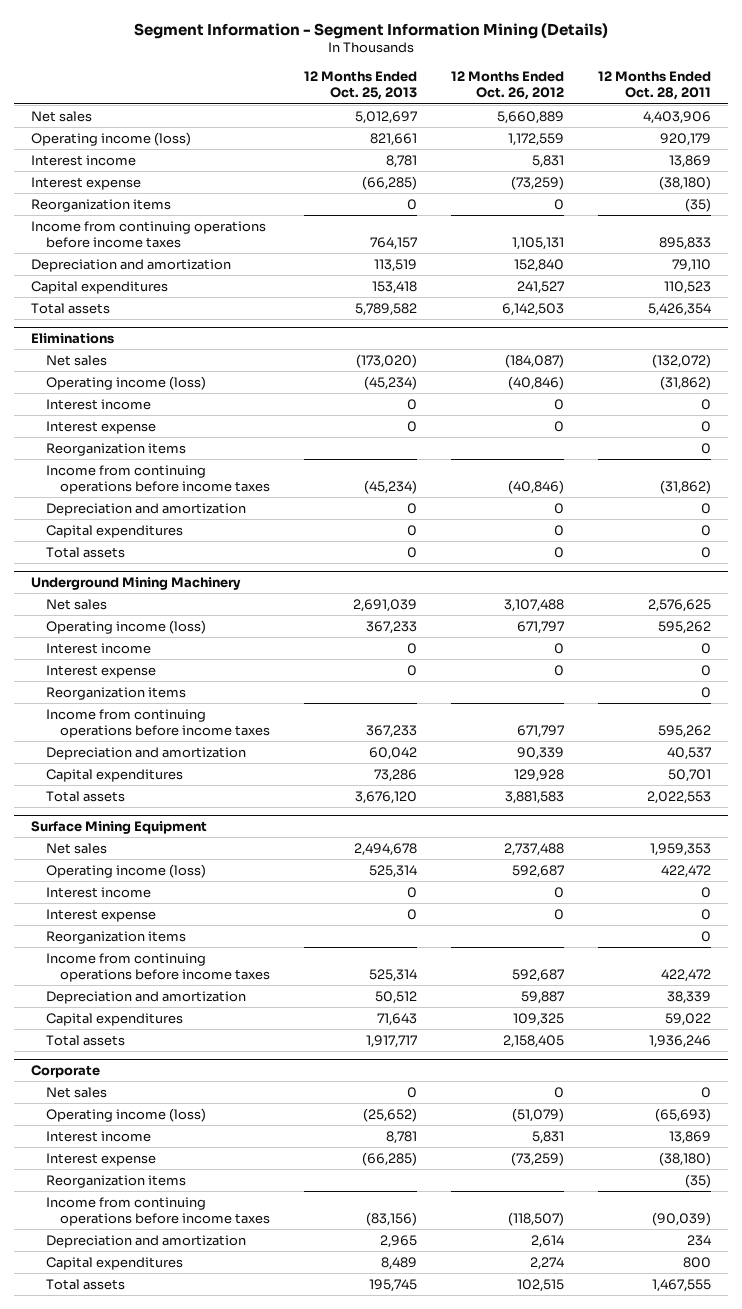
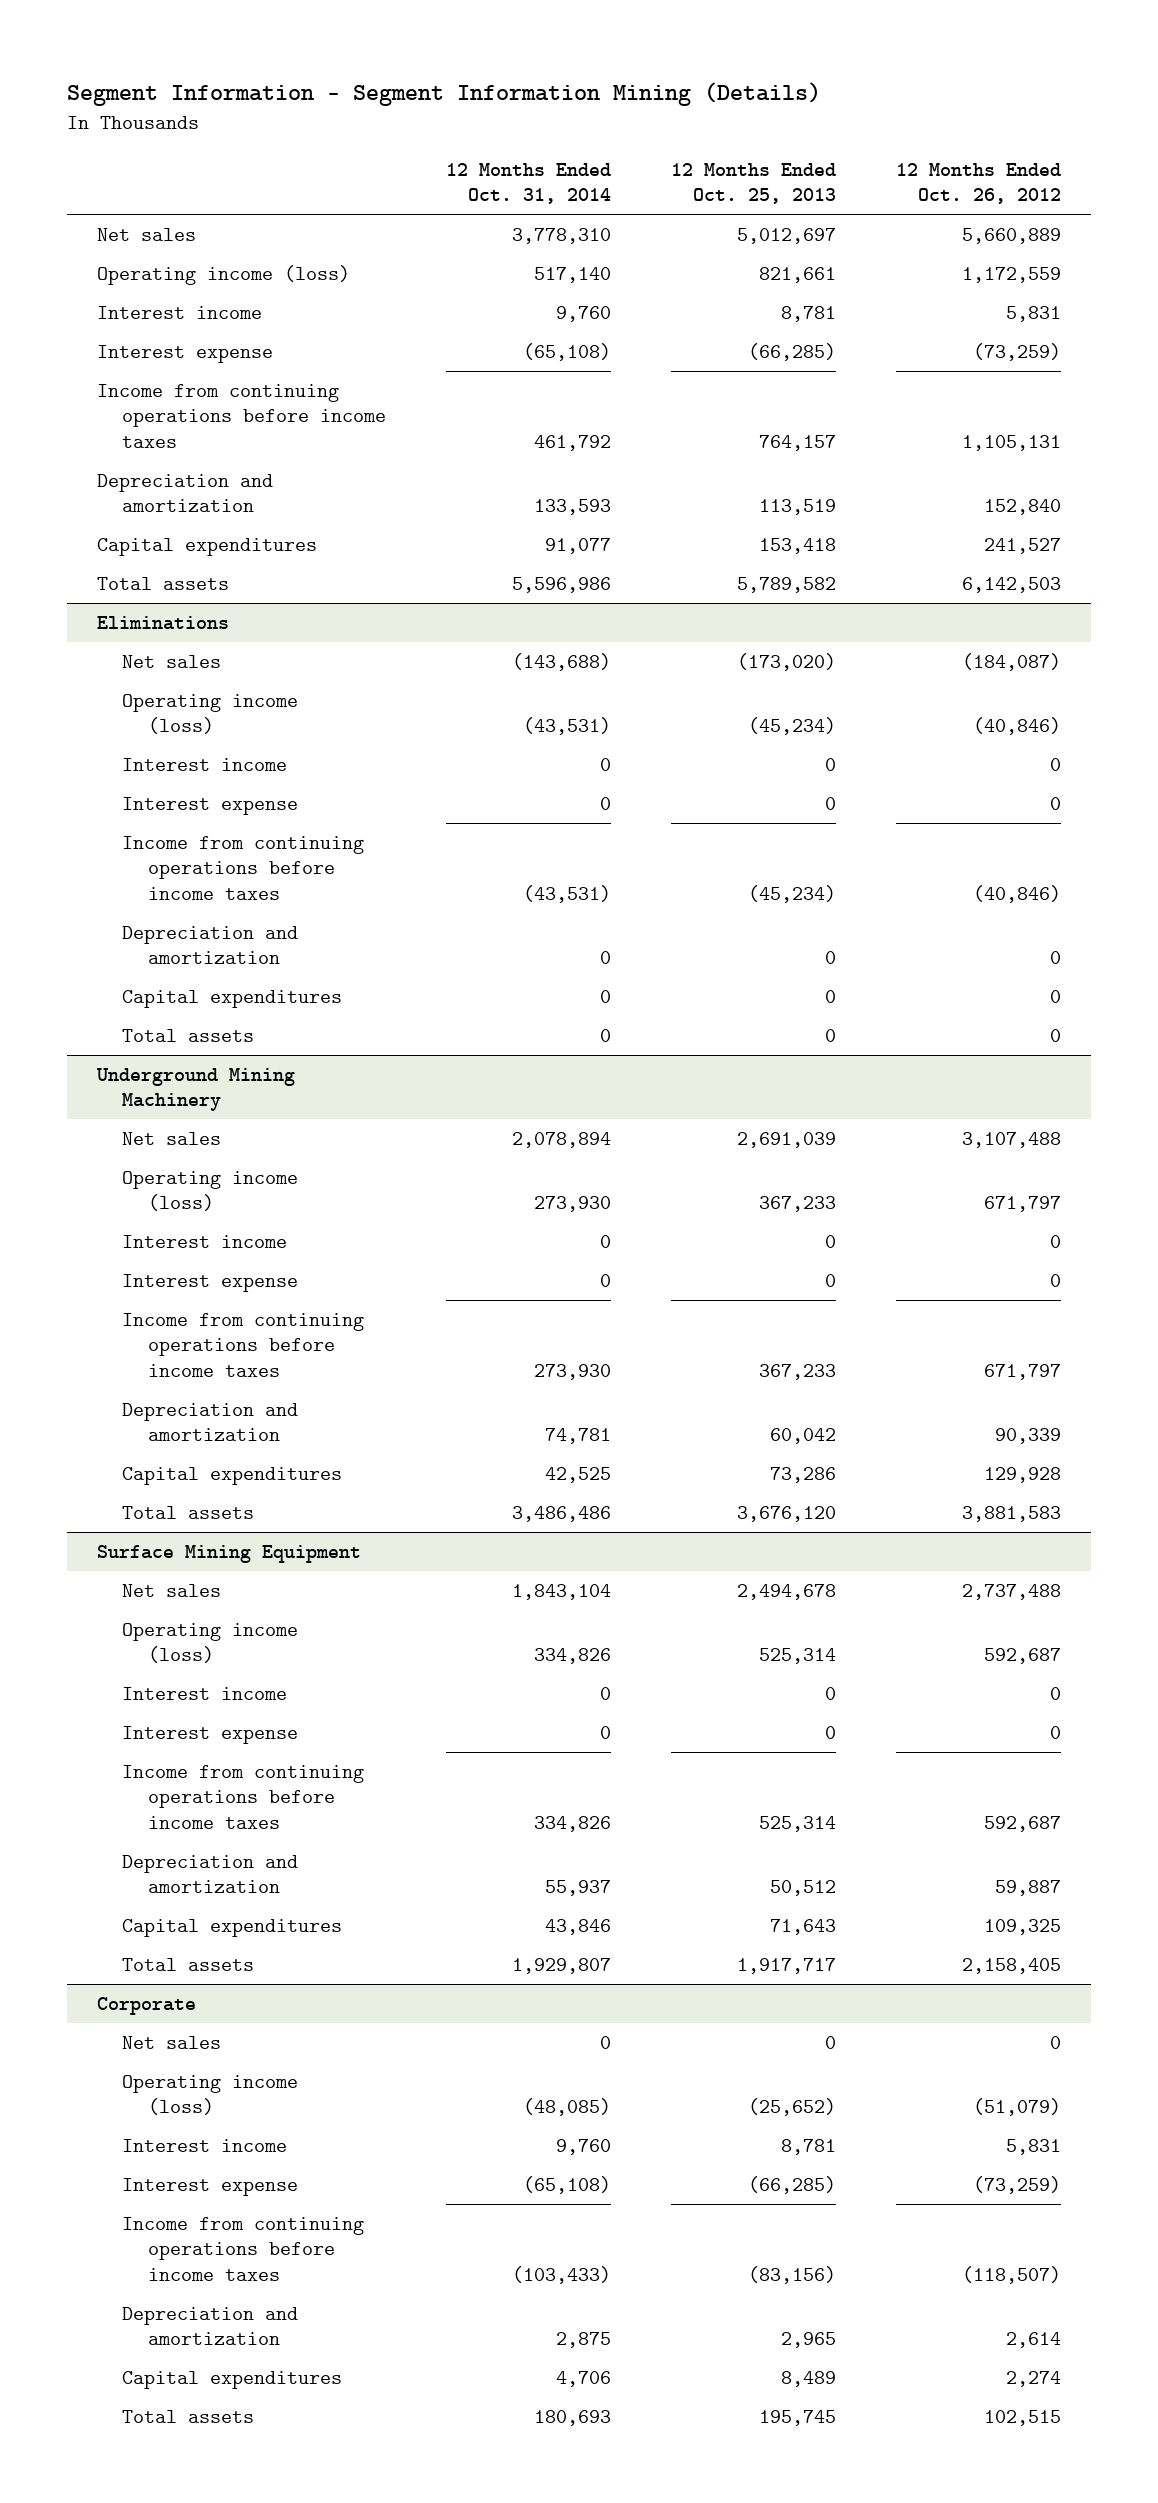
- | 12 Months Ended Oct. 25, 2013 | 12 Months Ended Oct. 26, 2012 | 12 Months Ended Oct. 28, 2011
+ | 12 Months Ended Oct. 31, 2014 | 12 Months Ended Oct. 25, 2013 | 12 Months Ended Oct. 26, 2012
- Reorganization items | 0 | 0 | (35)
@ Eliminations
- Reorganization items | | | 0
@ Underground Mining Machinery
- Reorganization items | | | 0
@ Surface Mining Equipment
- Reorganization items | | | 0
@ Corporate
- Reorganization items | | | (35)

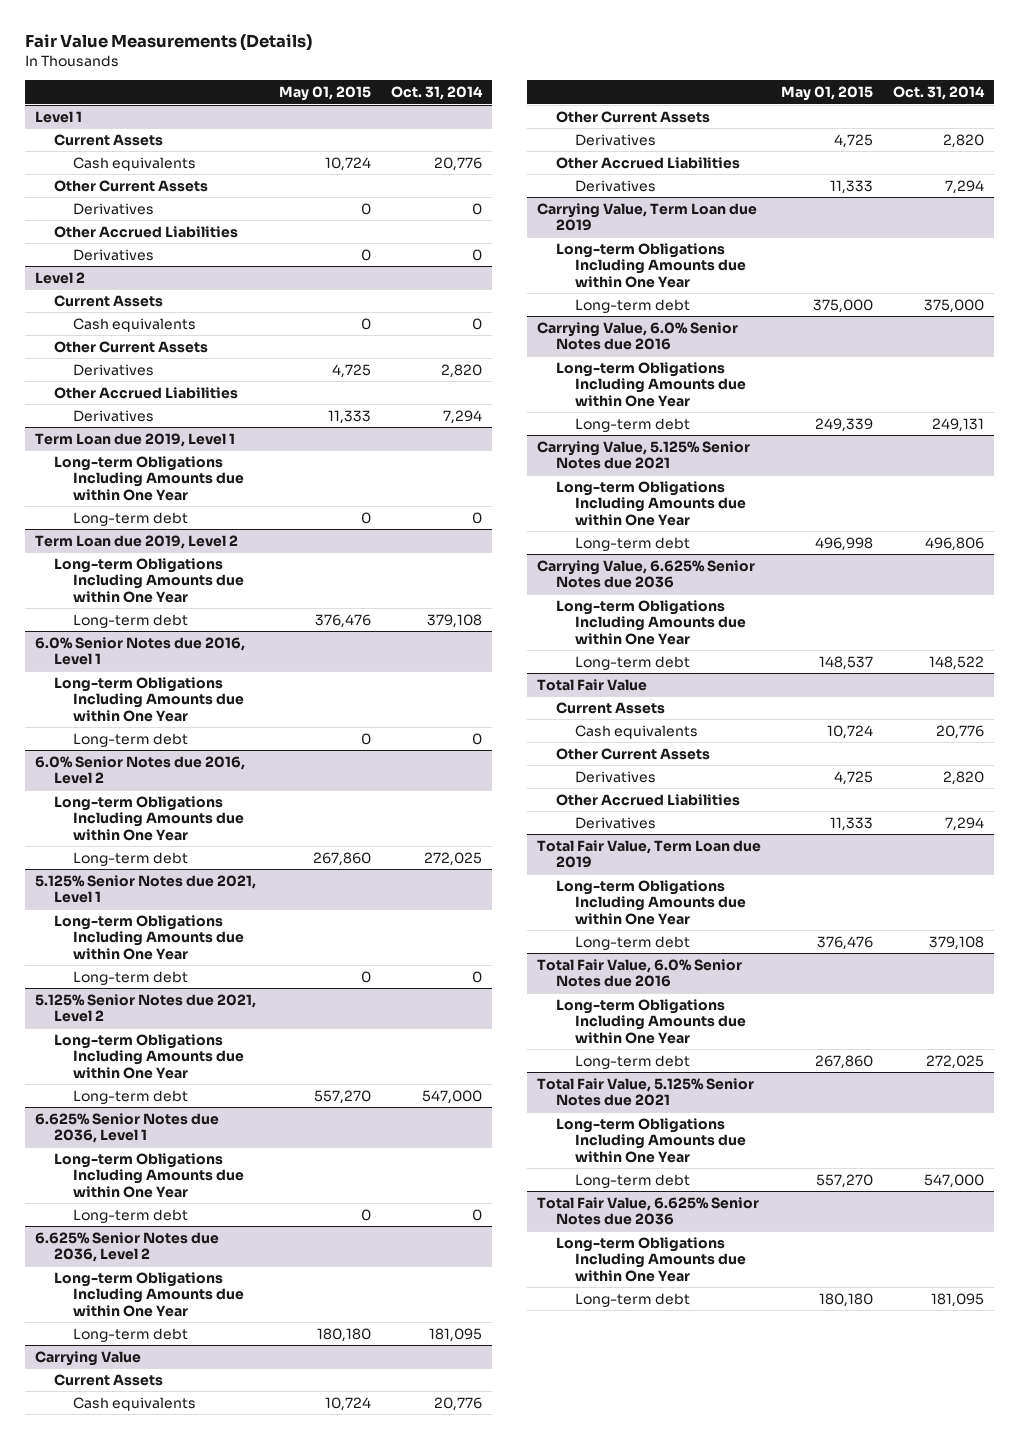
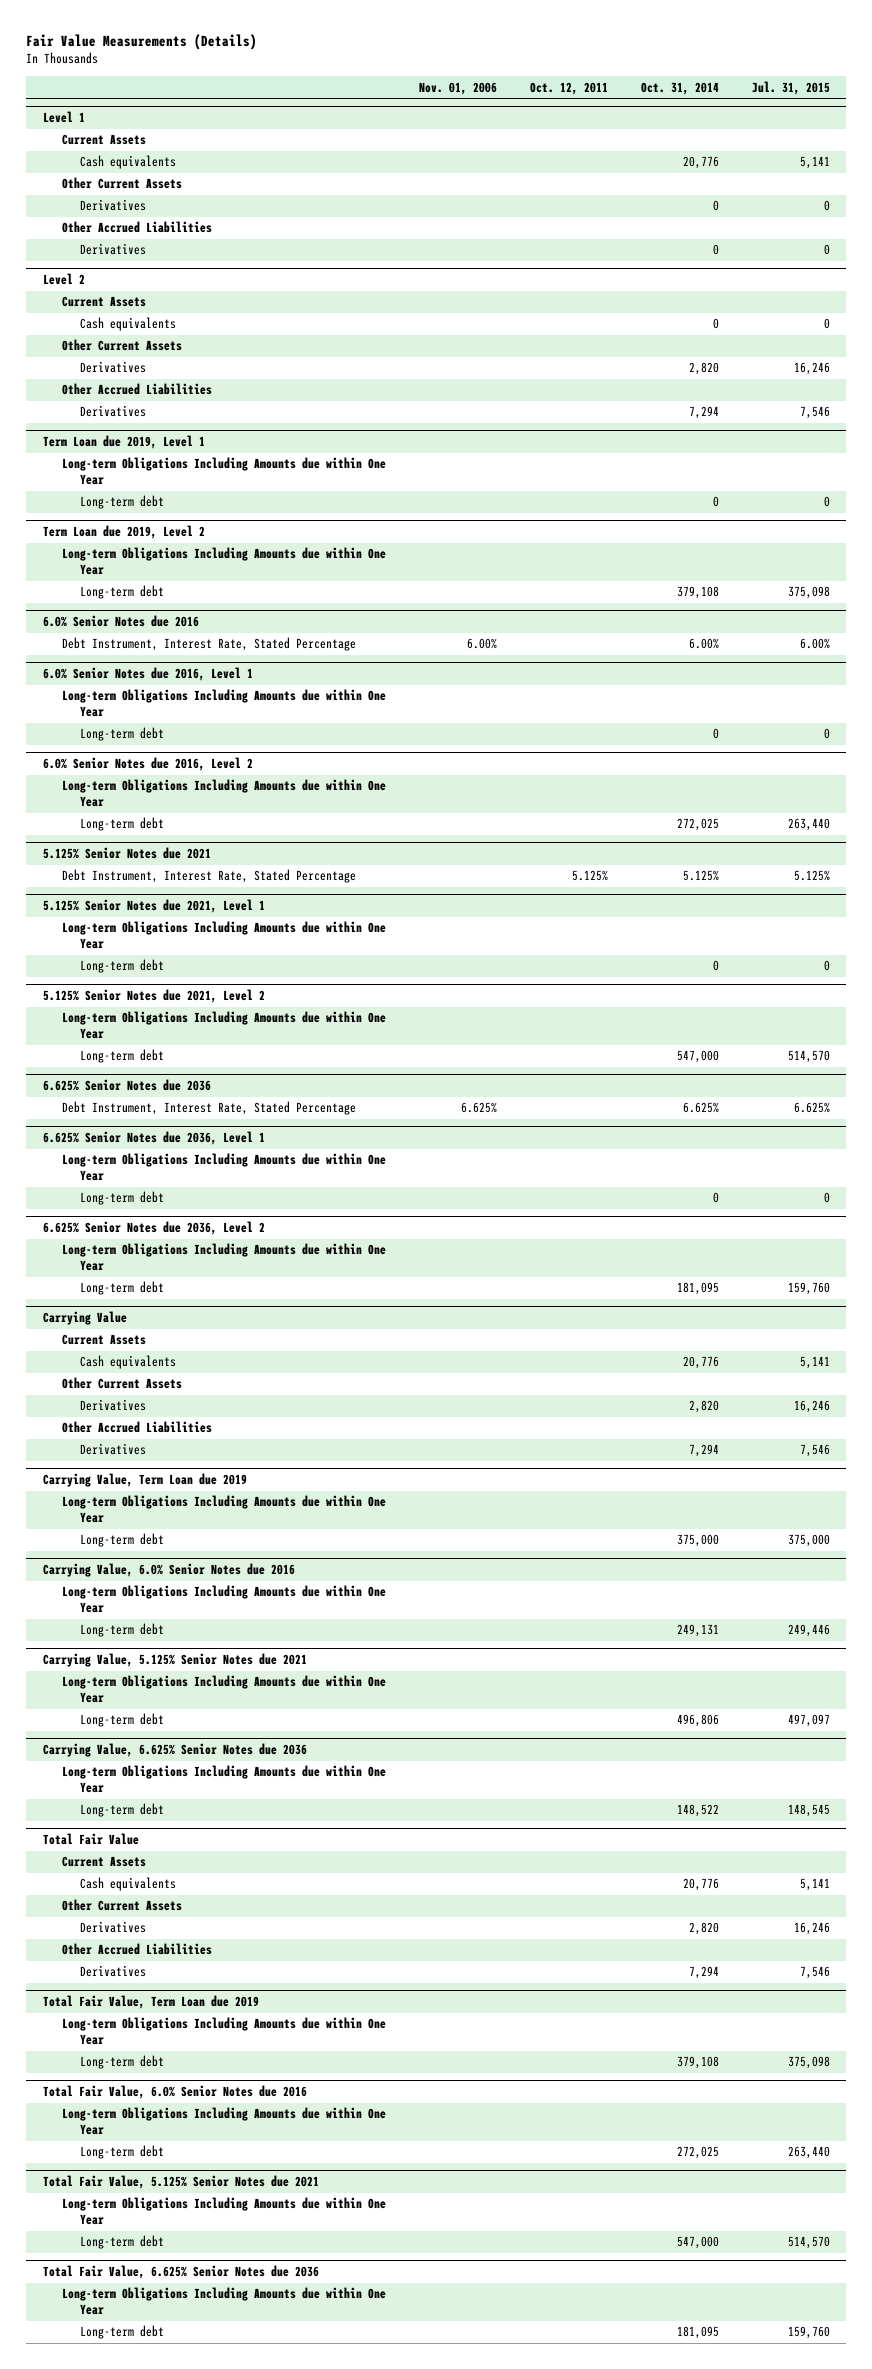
- | May 01, 2015 | Oct. 31, 2014
+ | Nov. 01, 2006 | Oct. 12, 2011 | Oct. 31, 2014 | Jul. 31, 2015
+ 6.0% Senior Notes due 2016
+ Debt Instrument, Interest Rate, Stated Percentage | 6.00% | | 6.00% | 6.00%
+ 5.125% Senior Notes due 2021
+ Debt Instrument, Interest Rate, Stated Percentage | | 5.125% | 5.125% | 5.125%
+ 6.625% Senior Notes due 2036
+ Debt Instrument, Interest Rate, Stated Percentage | 6.625% | | 6.625% | 6.625%

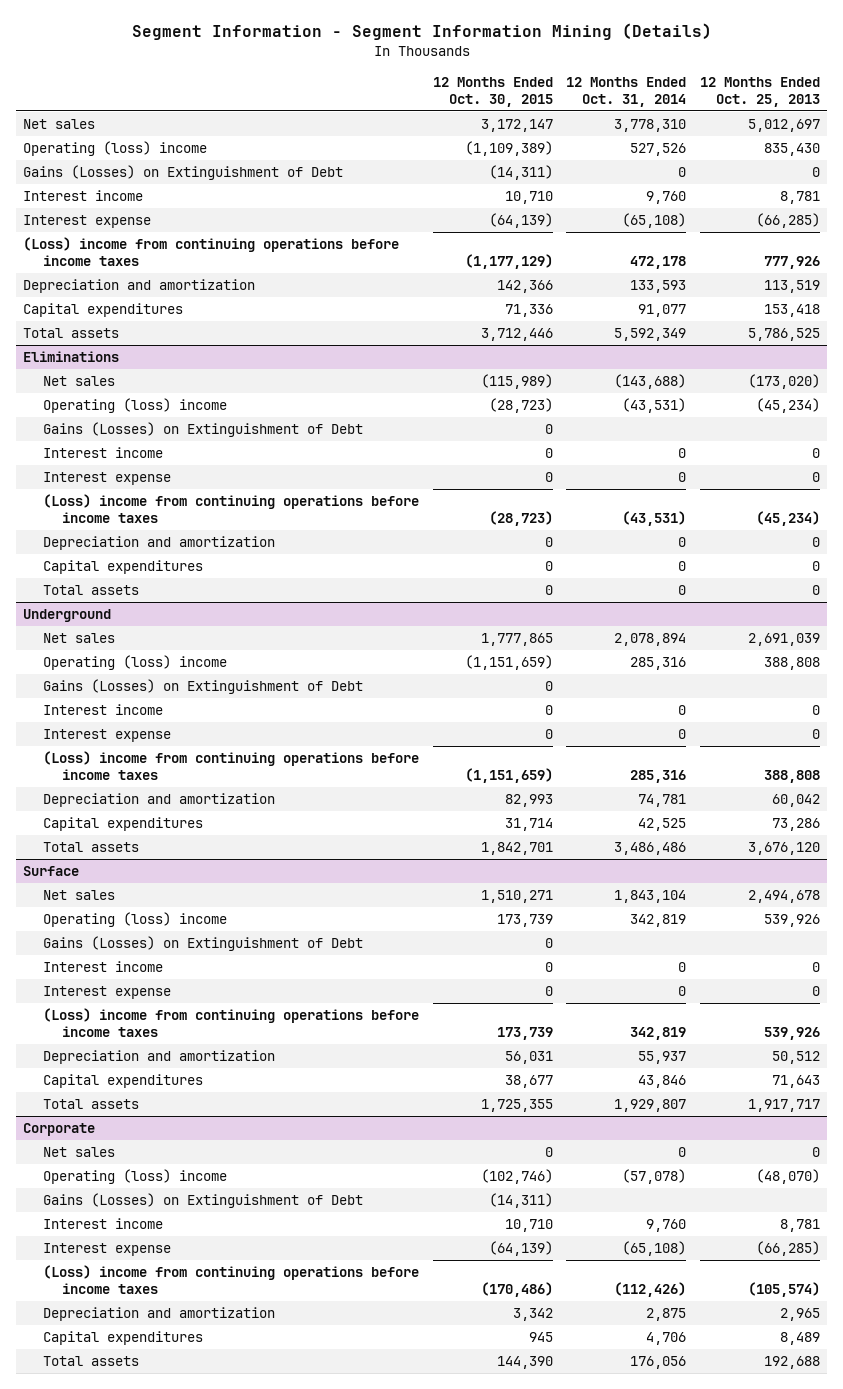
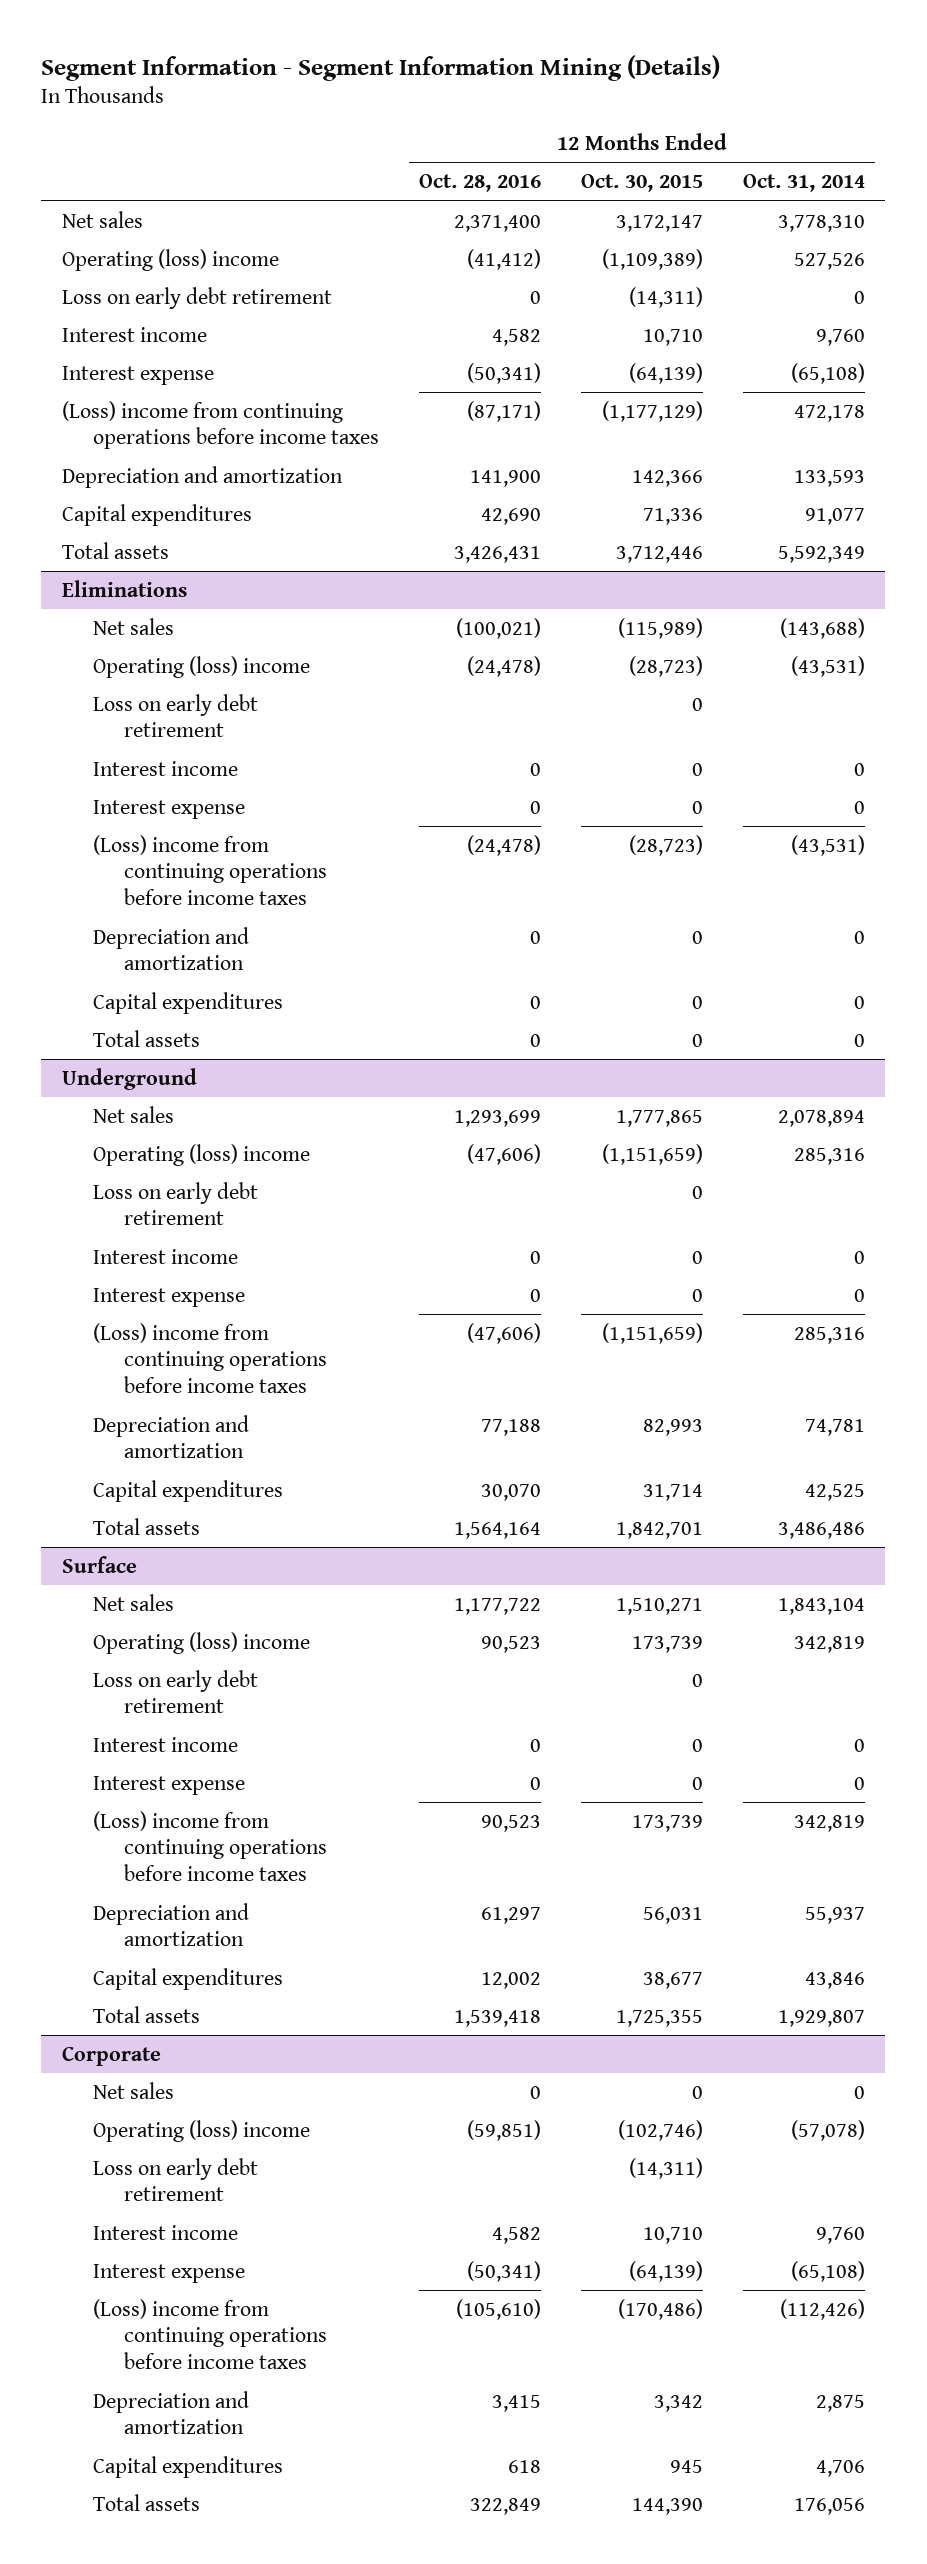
- | 12 Months Ended Oct. 30, 2015 | 12 Months Ended Oct. 31, 2014 | 12 Months Ended Oct. 25, 2013
+ | 12 Months Ended Oct. 28, 2016 | 12 Months Ended Oct. 30, 2015 | 12 Months Ended Oct. 31, 2014
- Gains (Losses) on Extinguishment of Debt | (14,311) | 0 | 0
+ Loss on early debt retirement | 0 | (14,311) | 0
@ Eliminations
- Gains (Losses) on Extinguishment of Debt | 0 | |
+ Loss on early debt retirement | | 0 |
@ Underground
- Gains (Losses) on Extinguishment of Debt | 0 | |
+ Loss on early debt retirement | | 0 |
@ Surface
- Gains (Losses) on Extinguishment of Debt | 0 | |
+ Loss on early debt retirement | | 0 |
@ Corporate
- Gains (Losses) on Extinguishment of Debt | (14,311) | |
+ Loss on early debt retirement | | (14,311) |

